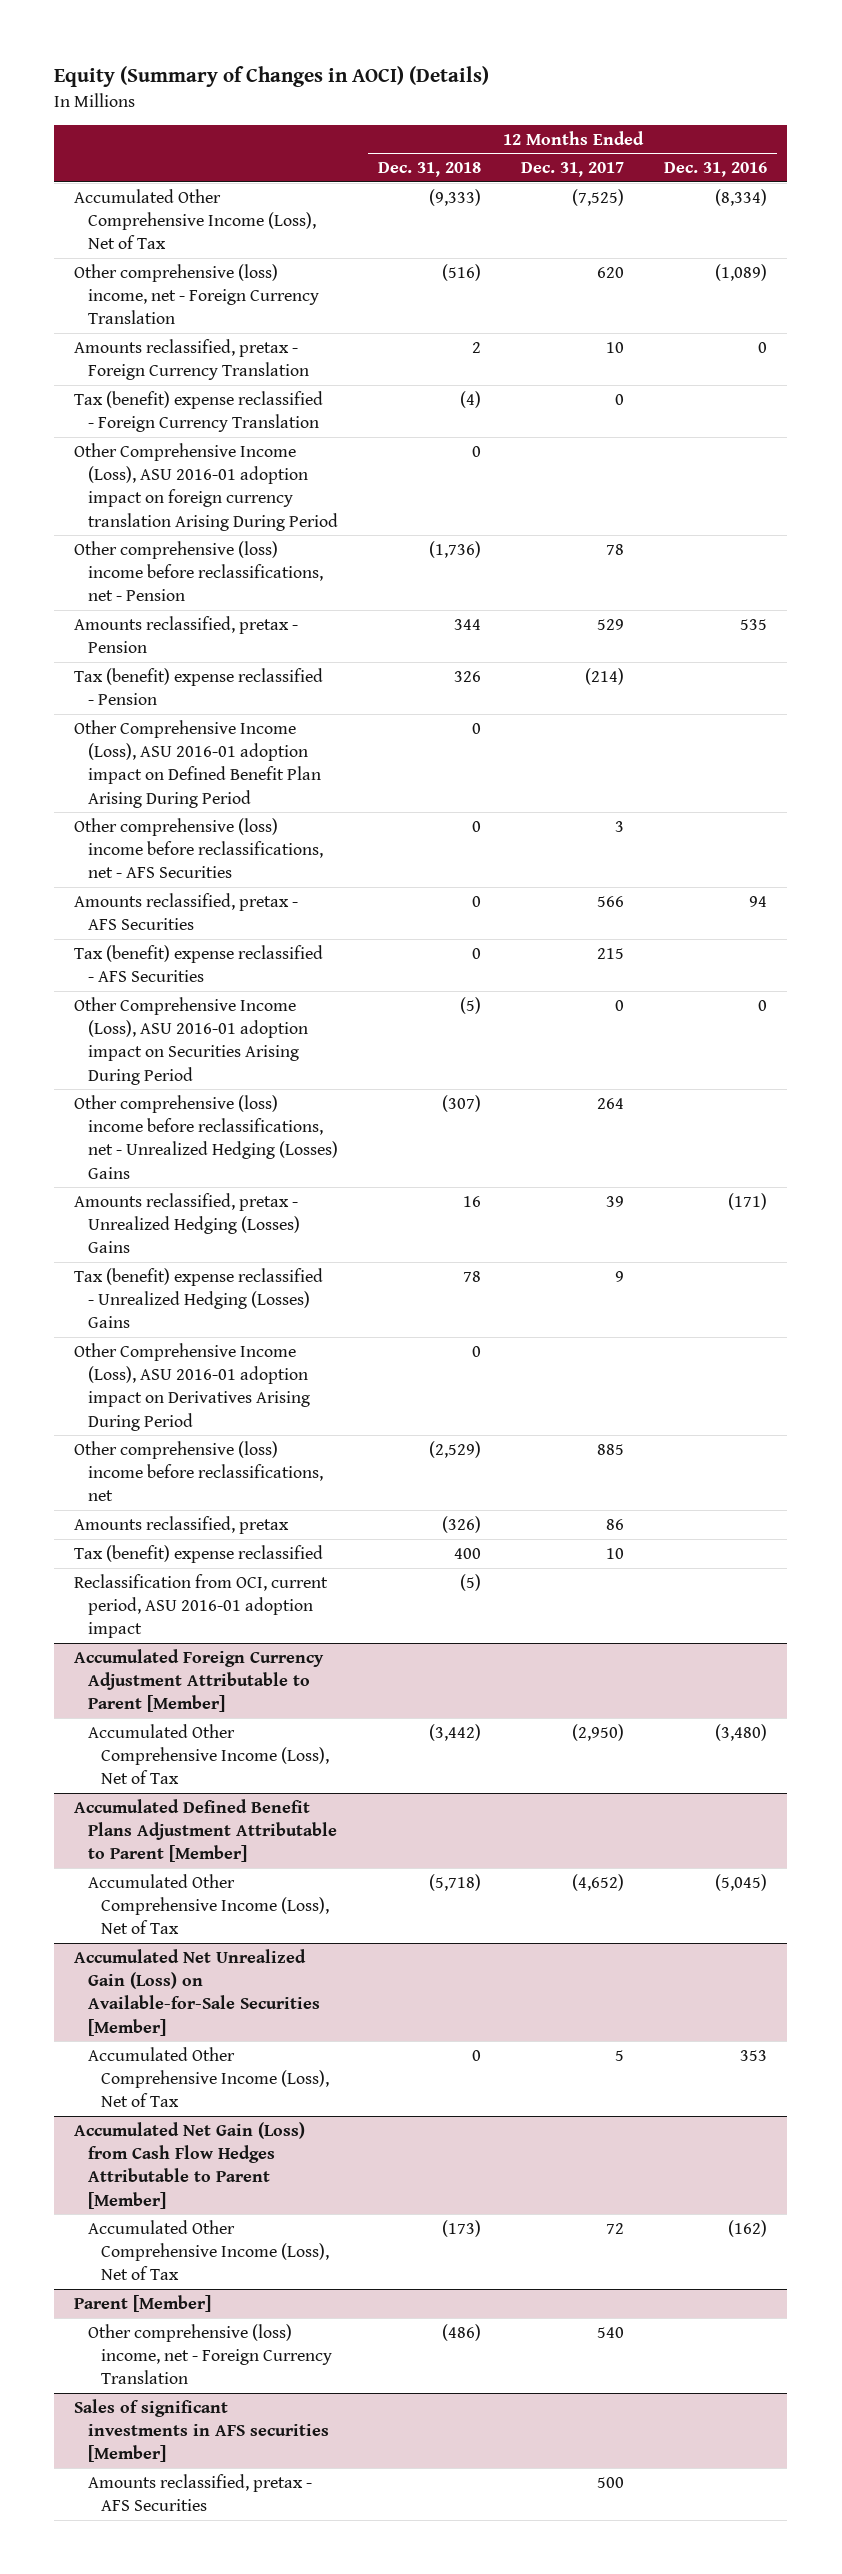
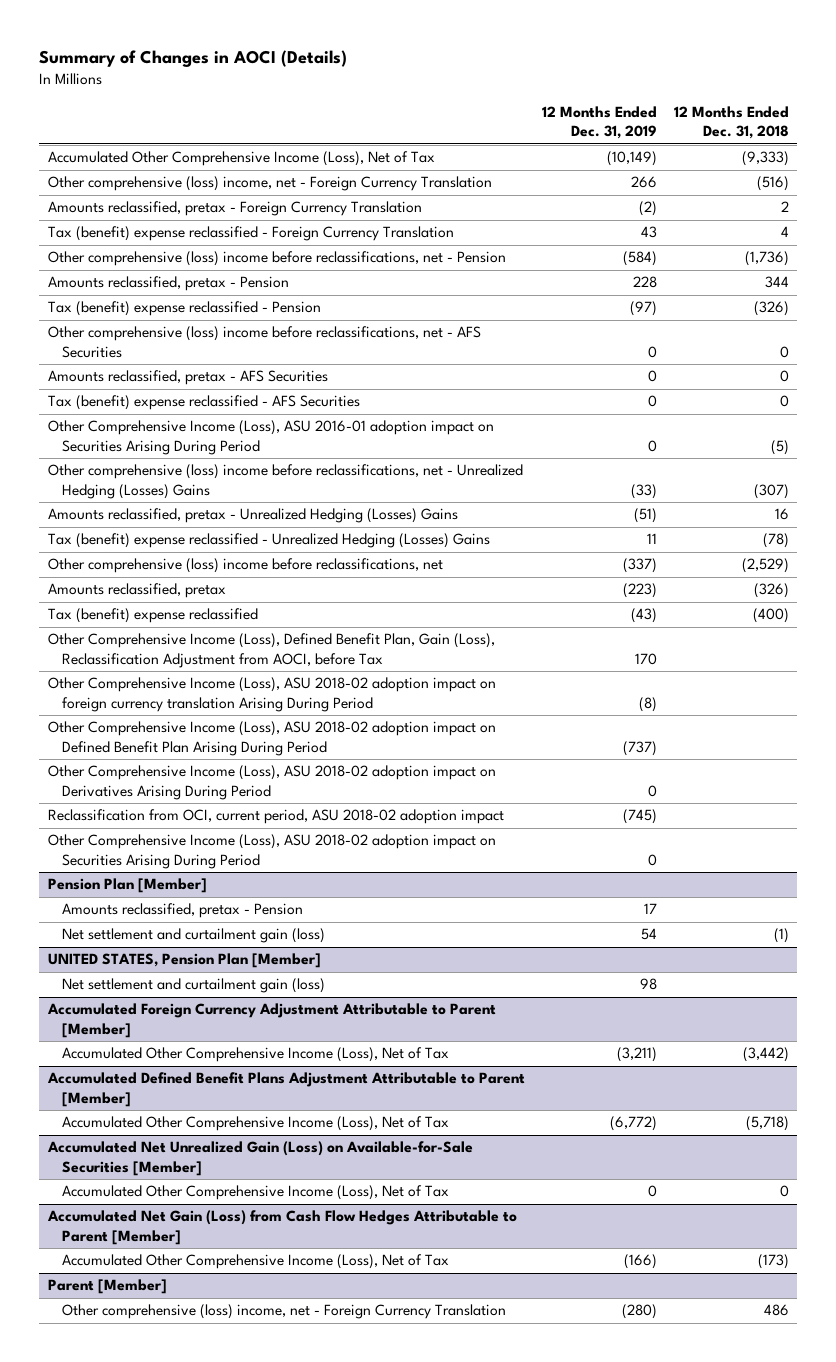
- Equity (Summary of Changes in AOCI) (Details)
+ Summary of Changes in AOCI (Details)
- | 12 Months Ended Dec. 31, 2018 | 12 Months Ended Dec. 31, 2017 | 12 Months Ended Dec. 31, 2016
+ | 12 Months Ended Dec. 31, 2019 | 12 Months Ended Dec. 31, 2018
- Tax (benefit) expense reclassified - Foreign Currency Translation | (4) | 0 |
- Other Comprehensive Income (Loss), ASU 2016-01 adoption impact on foreign currency translation Arising During Period | 0 | |
+ Tax (benefit) expense reclassified - Foreign Currency Translation | 43 | 4
- Tax (benefit) expense reclassified - Pension | 326 | (214) |
- Other Comprehensive Income (Loss), ASU 2016-01 adoption impact on Defined Benefit Plan Arising During Period | 0 | |
+ Tax (benefit) expense reclassified - Pension | (97) | (326)
- Tax (benefit) expense reclassified - Unrealized Hedging (Losses) Gains | 78 | 9 |
- Other Comprehensive Income (Loss), ASU 2016-01 adoption impact on Derivatives Arising During Period | 0 | |
+ Tax (benefit) expense reclassified - Unrealized Hedging (Losses) Gains | 11 | (78)
- Tax (benefit) expense reclassified | 400 | 10 |
- Reclassification from OCI, current period, ASU 2016-01 adoption impact | (5) | |
+ Tax (benefit) expense reclassified | (43) | (400)
+ Other Comprehensive Income (Loss), Defined Benefit Plan, Gain (Loss), Reclassification Adjustment from AOCI, before Tax | 170 |
+ Other Comprehensive Income (Loss), ASU 2018-02 adoption impact on foreign currency translation Arising During Period | (8) |
+ Other Comprehensive Income (Loss), ASU 2018-02 adoption impact on Defined Benefit Plan Arising During Period | (737) |
+ Other Comprehensive Income (Loss), ASU 2018-02 adoption impact on Derivatives Arising During Period | 0 |
+ Reclassification from OCI, current period, ASU 2018-02 adoption impact | (745) |
+ Other Comprehensive Income (Loss), ASU 2018-02 adoption impact on Securities Arising During Period | 0 |
+ Pension Plan [Member]
+ Amounts reclassified, pretax - Pension | 17 |
+ Net settlement and curtailment gain (loss) | 54 | (1)
+ UNITED STATES, Pension Plan [Member]
+ Net settlement and curtailment gain (loss) | 98 |
@ Parent [Member]
- Other comprehensive (loss) income, net - Foreign Currency Translation | (486) | 540 |
- Sales of significant investments in AFS securities [Member]
- Amounts reclassified, pretax - AFS Securities | | 500 |
@ Parent [Member]
+ Other comprehensive (loss) income, net - Foreign Currency Translation | (280) | 486

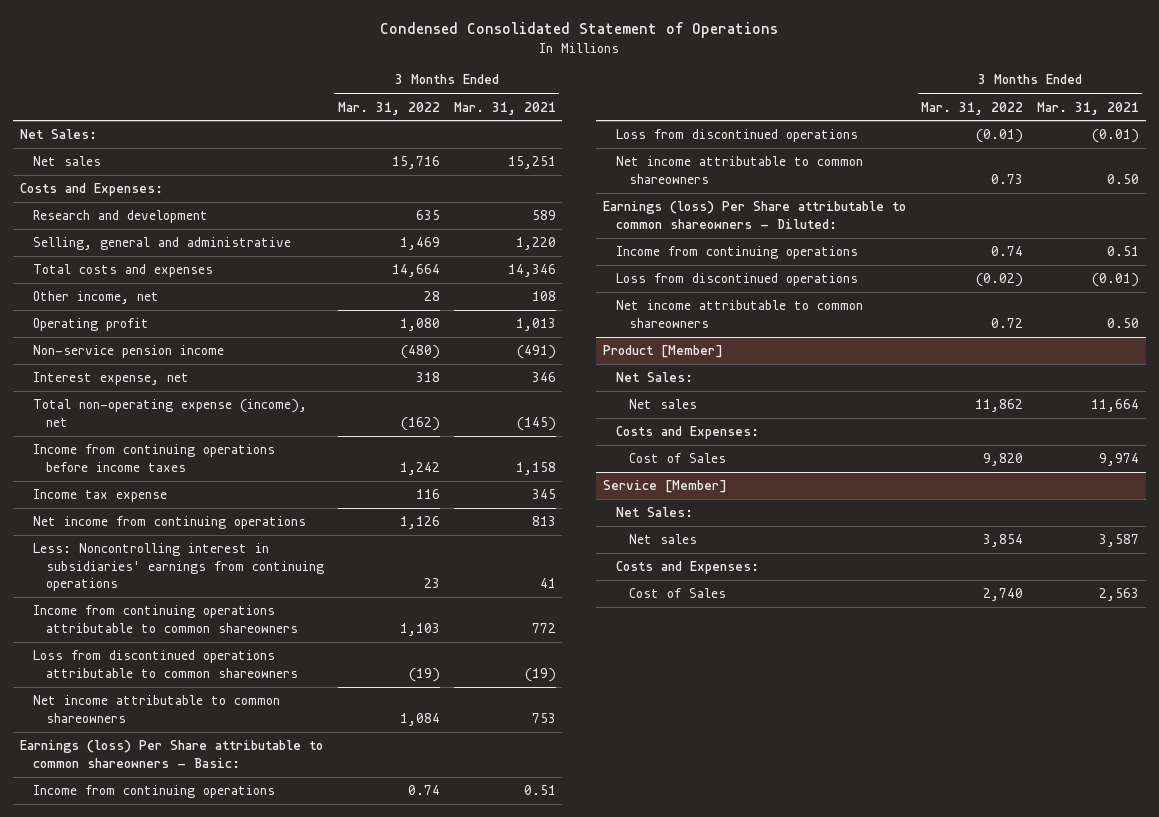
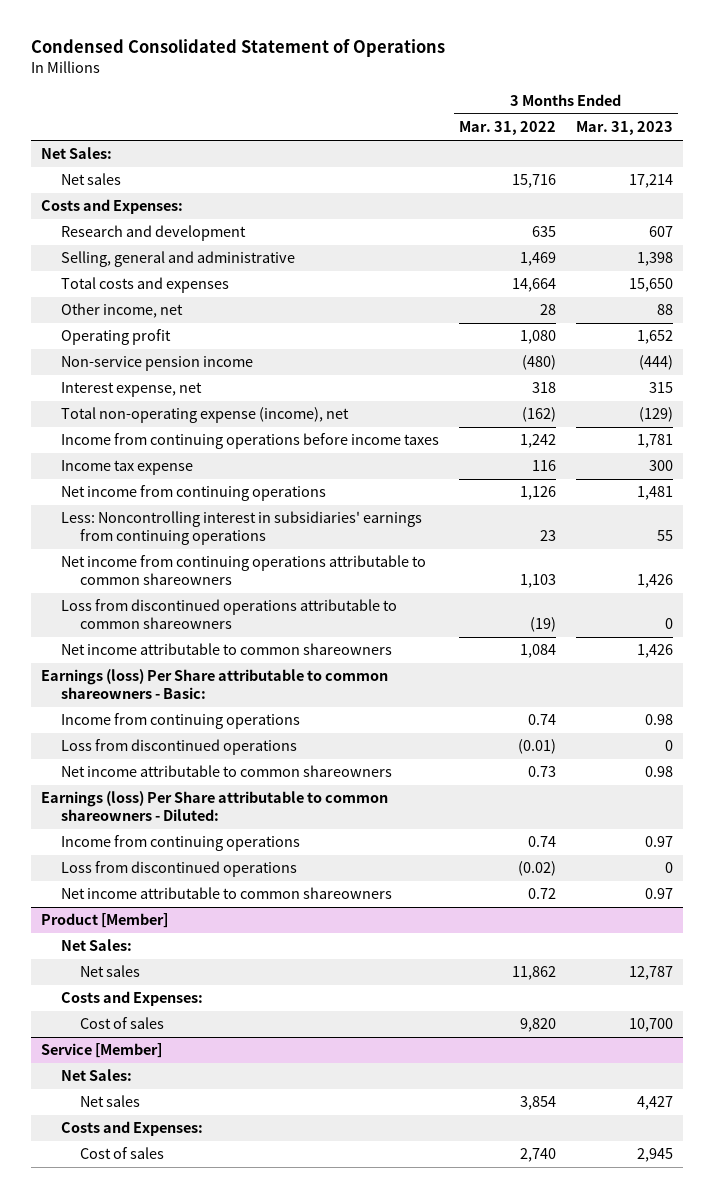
- | 3 Months Ended Mar. 31, 2022 | 3 Months Ended Mar. 31, 2021
+ | 3 Months Ended Mar. 31, 2022 | 3 Months Ended Mar. 31, 2023
- Income from continuing operations attributable to common shareowners | 1,103 | 772
+ Net income from continuing operations attributable to common shareowners | 1,103 | 1,426
@ Product [Member]
- Cost of Sales | 9,820 | 9,974
+ Cost of sales | 9,820 | 10,700
@ Service [Member]
- Cost of Sales | 2,740 | 2,563
+ Cost of sales | 2,740 | 2,945

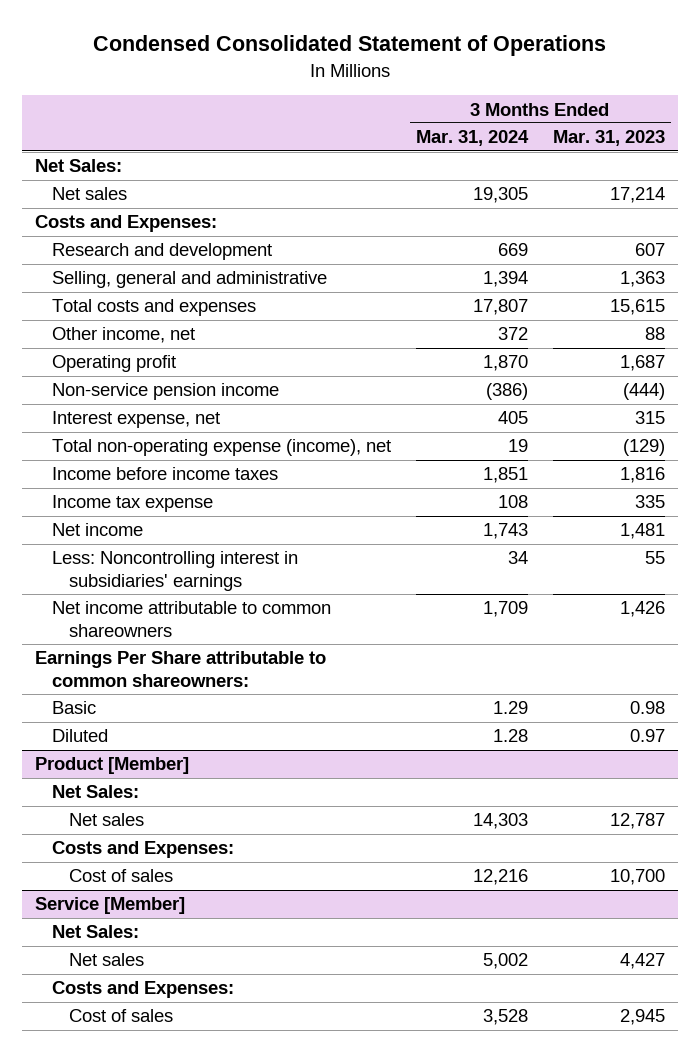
- | 3 Months Ended Mar. 31, 2022 | 3 Months Ended Mar. 31, 2023
+ | 3 Months Ended Mar. 31, 2024 | 3 Months Ended Mar. 31, 2023
- Selling, general and administrative | 1,469 | 1,398
- Total costs and expenses | 14,664 | 15,650
+ Selling, general and administrative | 1,394 | 1,363
+ Total costs and expenses | 17,807 | 15,615
- Operating profit | 1,080 | 1,652
+ Operating profit | 1,870 | 1,687
- Income from continuing operations before income taxes | 1,242 | 1,781
- Income tax expense | 116 | 300
- Net income from continuing operations | 1,126 | 1,481
- Less: Noncontrolling interest in subsidiaries' earnings from continuing operations | 23 | 55
- Net income from continuing operations attributable to common shareowners | 1,103 | 1,426
- Loss from discontinued operations attributable to common shareowners | (19) | 0
+ Income before income taxes | 1,851 | 1,816
+ Income tax expense | 108 | 335
+ Net income | 1,743 | 1,481
+ Less: Noncontrolling interest in subsidiaries' earnings | 34 | 55
- Earnings (loss) Per Share attributable to common shareowners - Basic:
- Income from continuing operations | 0.74 | 0.98
- Loss from discontinued operations | (0.01) | 0
- Net income attributable to common shareowners | 0.73 | 0.98
- Earnings (loss) Per Share attributable to common shareowners - Diluted:
- Income from continuing operations | 0.74 | 0.97
- Loss from discontinued operations | (0.02) | 0
- Net income attributable to common shareowners | 0.72 | 0.97
+ Earnings Per Share attributable to common shareowners:
+ Basic | 1.29 | 0.98
+ Diluted | 1.28 | 0.97

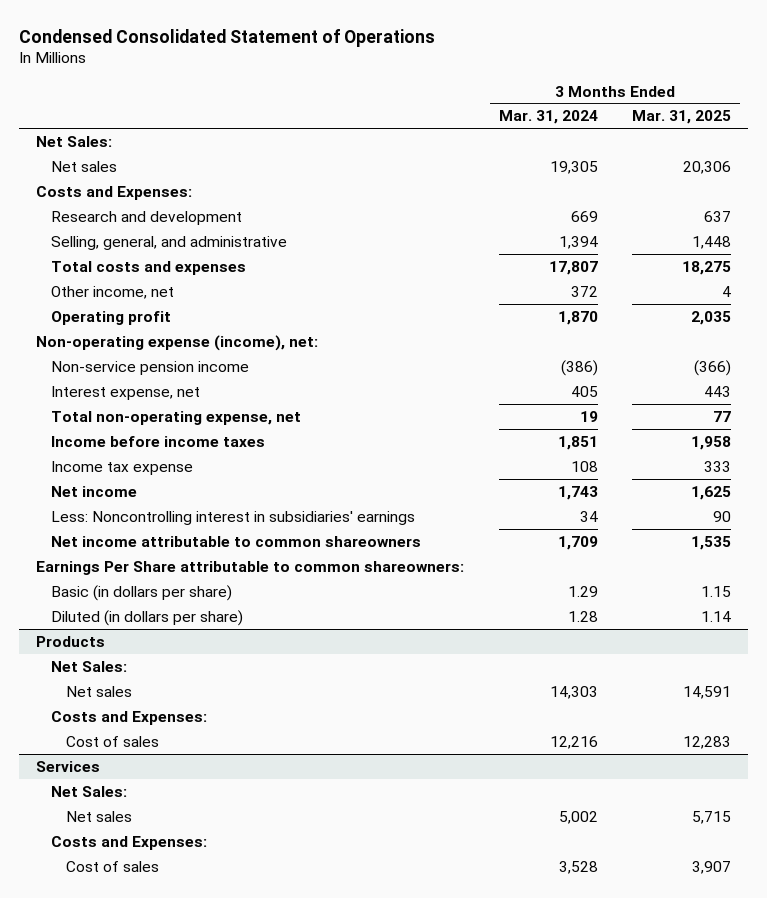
- | 3 Months Ended Mar. 31, 2024 | 3 Months Ended Mar. 31, 2023
+ | 3 Months Ended Mar. 31, 2024 | 3 Months Ended Mar. 31, 2025
- Selling, general and administrative | 1,394 | 1,363
+ Selling, general, and administrative | 1,394 | 1,448
+ Non-operating expense (income), net:
- Total non-operating expense (income), net | 19 | (129)
+ Total non-operating expense, net | 19 | 77
- Basic | 1.29 | 0.98
- Diluted | 1.28 | 0.97
- Product [Member]
+ Basic (in dollars per share) | 1.29 | 1.15
+ Diluted (in dollars per share) | 1.28 | 1.14
+ Products
- Service [Member]
+ Services

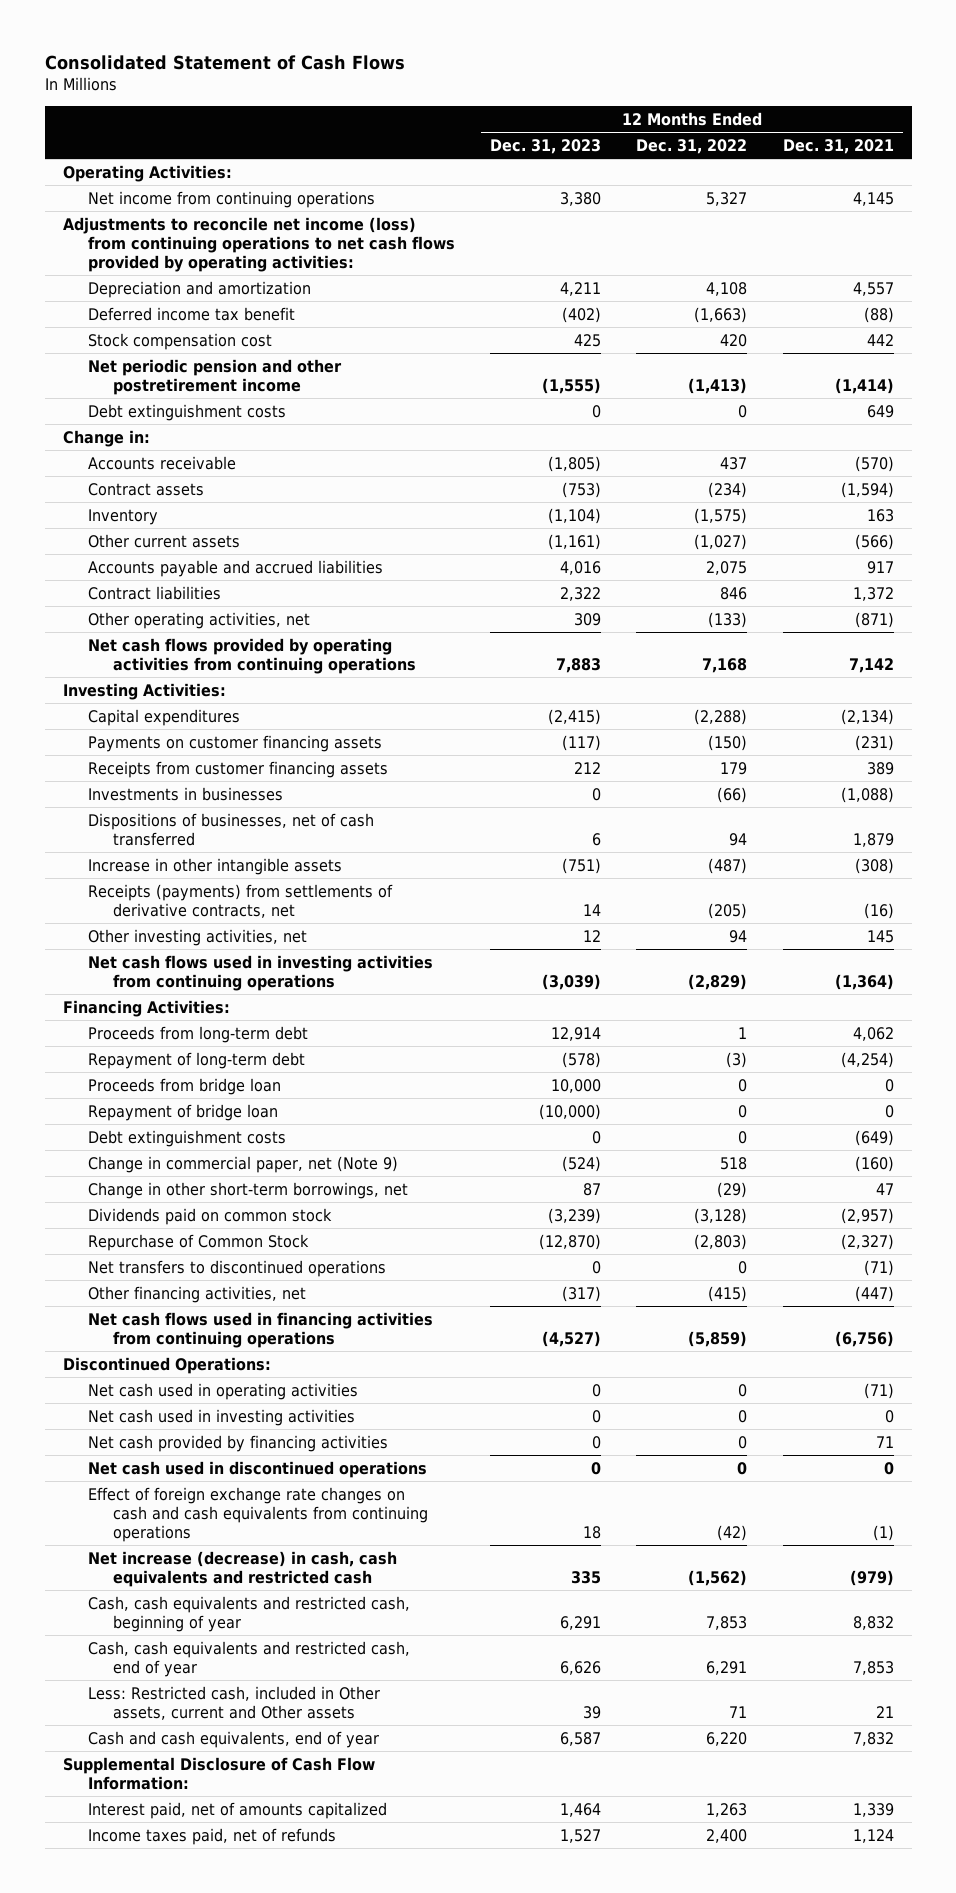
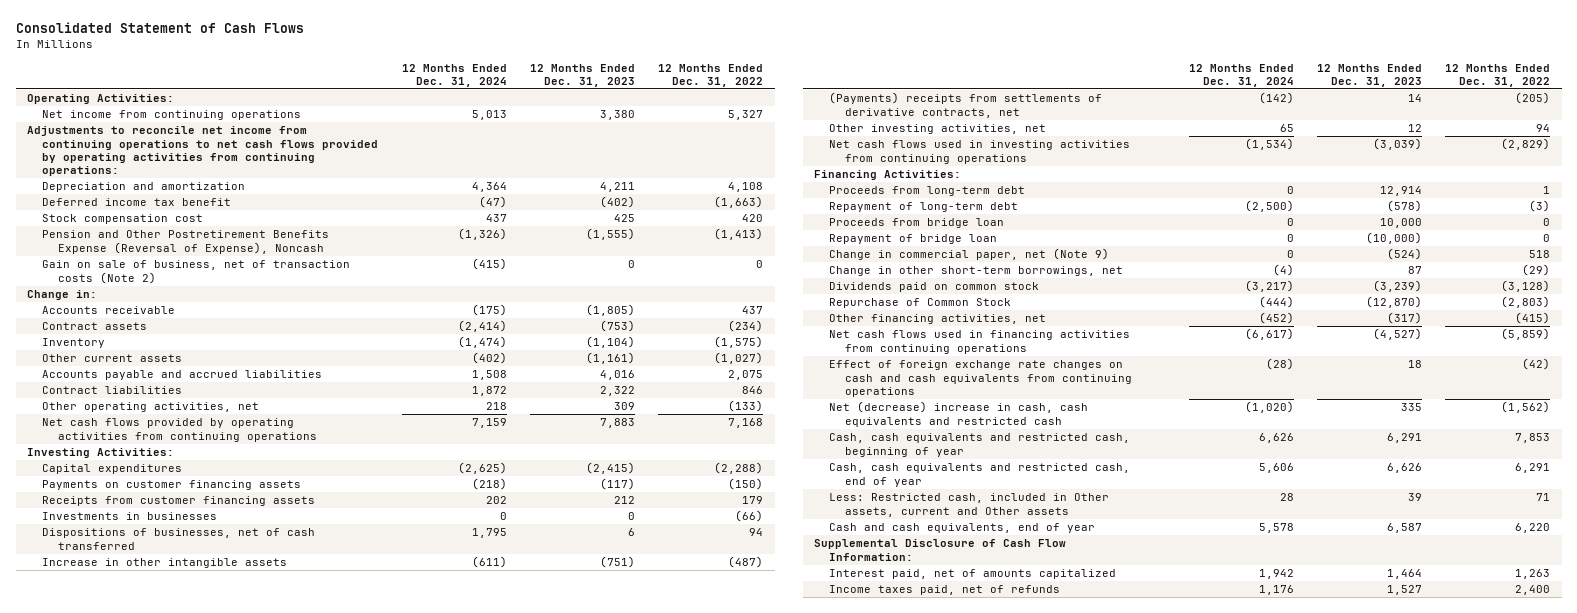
- | 12 Months Ended Dec. 31, 2023 | 12 Months Ended Dec. 31, 2022 | 12 Months Ended Dec. 31, 2021
+ | 12 Months Ended Dec. 31, 2024 | 12 Months Ended Dec. 31, 2023 | 12 Months Ended Dec. 31, 2022
- Adjustments to reconcile net income (loss) from continuing operations to net cash flows provided by operating activities:
+ Adjustments to reconcile net income from continuing operations to net cash flows provided by operating activities from continuing operations:
- Net periodic pension and other postretirement income | (1,555) | (1,413) | (1,414)
- Debt extinguishment costs | 0 | 0 | 649
+ Pension and Other Postretirement Benefits Expense (Reversal of Expense), Noncash | (1,326) | (1,555) | (1,413)
+ Gain on sale of business, net of transaction costs (Note 2) | (415) | 0 | 0
- Receipts (payments) from settlements of derivative contracts, net | 14 | (205) | (16)
+ (Payments) receipts from settlements of derivative contracts, net | (142) | 14 | (205)
- Debt extinguishment costs | 0 | 0 | (649)
- Net transfers to discontinued operations | 0 | 0 | (71)
- Discontinued Operations:
- Net cash used in operating activities | 0 | 0 | (71)
- Net cash used in investing activities | 0 | 0 | 0
- Net cash provided by financing activities | 0 | 0 | 71
- Net cash used in discontinued operations | 0 | 0 | 0
- Net increase (decrease) in cash, cash equivalents and restricted cash | 335 | (1,562) | (979)
+ Net (decrease) increase in cash, cash equivalents and restricted cash | (1,020) | 335 | (1,562)

